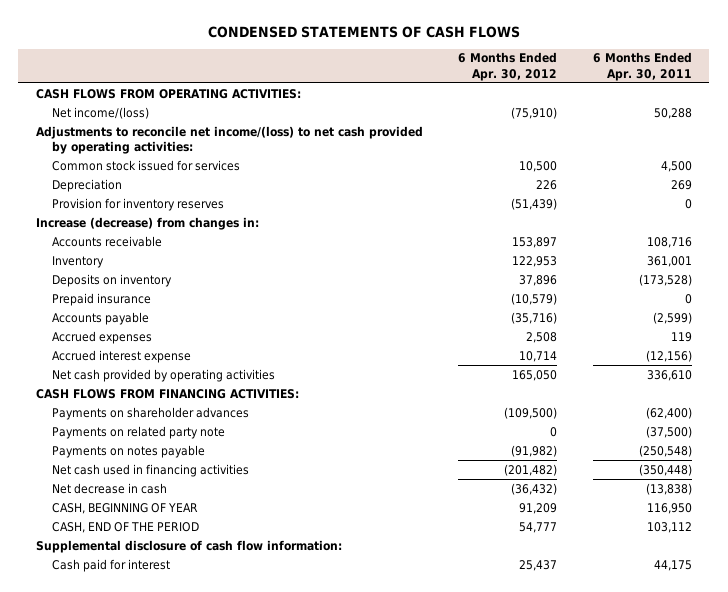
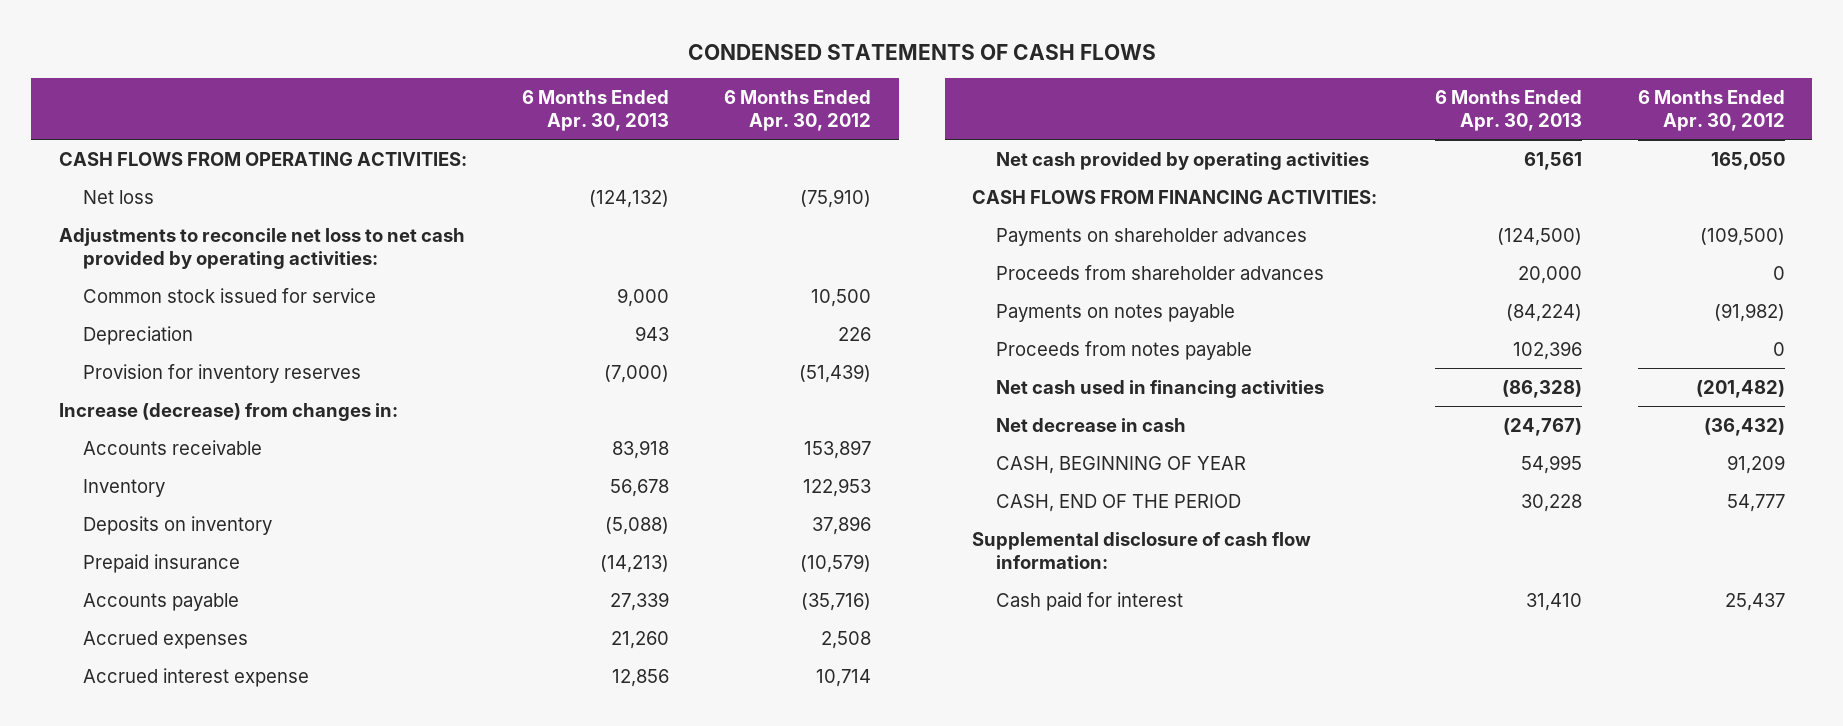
- | 6 Months Ended Apr. 30, 2012 | 6 Months Ended Apr. 30, 2011
+ | 6 Months Ended Apr. 30, 2013 | 6 Months Ended Apr. 30, 2012
- Net income/(loss) | (75,910) | 50,288
- Adjustments to reconcile net income/(loss) to net cash provided by operating activities:
- Common stock issued for services | 10,500 | 4,500
+ Net loss | (124,132) | (75,910)
+ Adjustments to reconcile net loss to net cash provided by operating activities:
+ Common stock issued for service | 9,000 | 10,500
- Payments on related party note | 0 | (37,500)
+ Proceeds from shareholder advances | 20,000 | 0
+ Proceeds from notes payable | 102,396 | 0

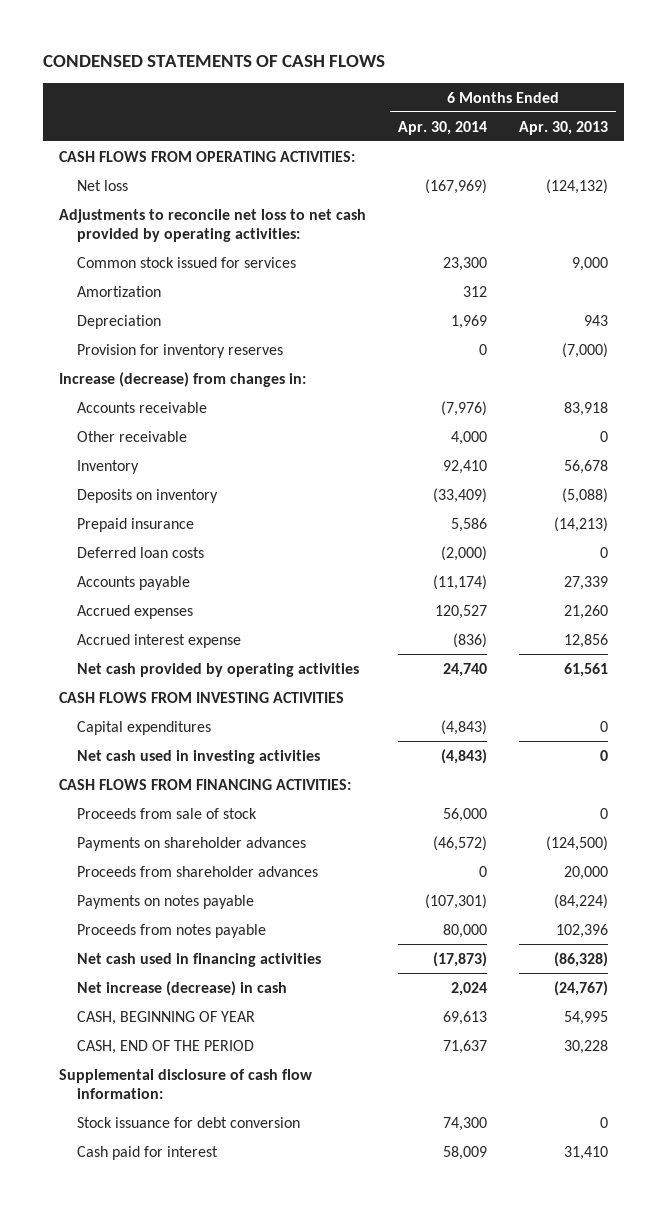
- | 6 Months Ended Apr. 30, 2013 | 6 Months Ended Apr. 30, 2012
+ | 6 Months Ended Apr. 30, 2014 | 6 Months Ended Apr. 30, 2013
- Common stock issued for service | 9,000 | 10,500
+ Common stock issued for services | 23,300 | 9,000
+ Amortization | 312 |
+ Other receivable | 4,000 | 0
+ Deferred loan costs | (2,000) | 0
+ CASH FLOWS FROM INVESTING ACTIVITIES
+ Capital expenditures | (4,843) | 0
+ Net cash used in investing activities | (4,843) | 0
+ Proceeds from sale of stock | 56,000 | 0
- Net decrease in cash | (24,767) | (36,432)
+ Net increase (decrease) in cash | 2,024 | (24,767)
+ Stock issuance for debt conversion | 74,300 | 0

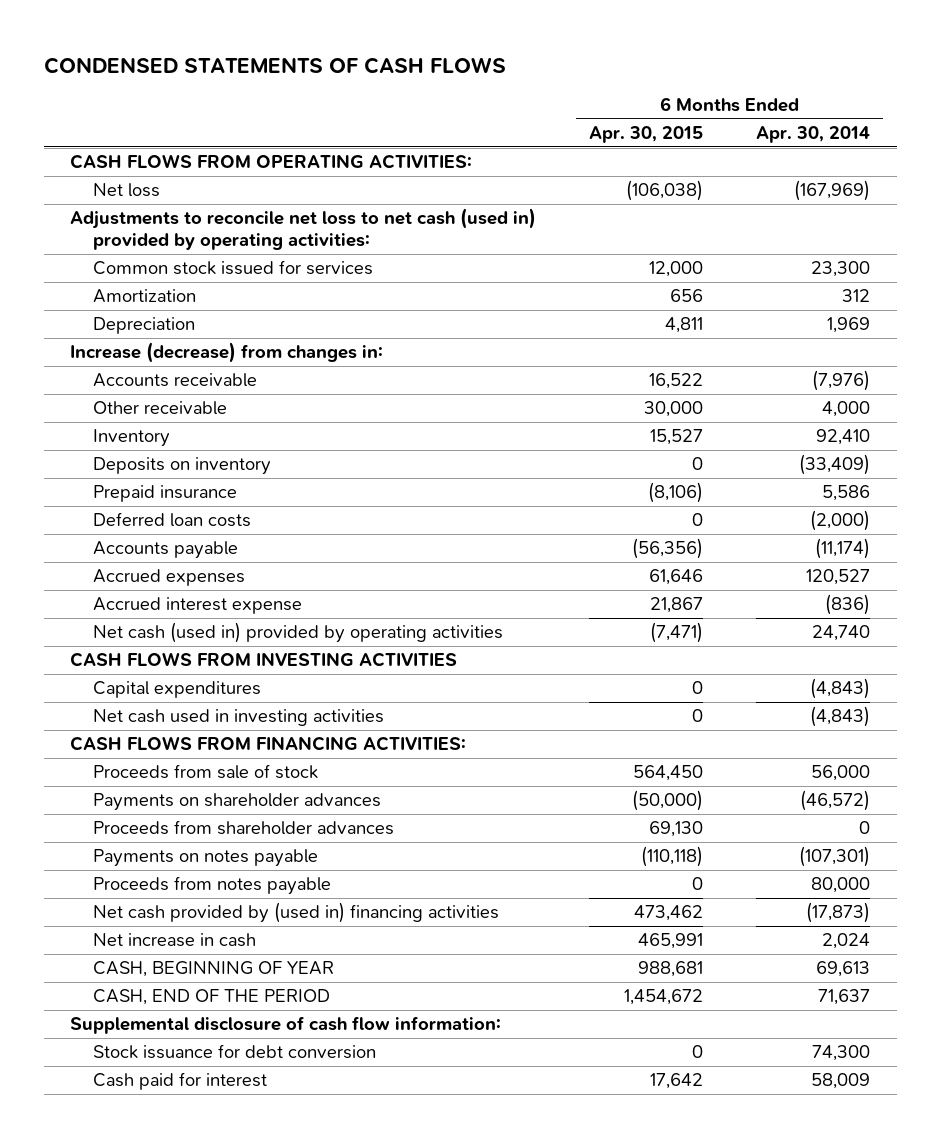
- | 6 Months Ended Apr. 30, 2014 | 6 Months Ended Apr. 30, 2013
+ | 6 Months Ended Apr. 30, 2015 | 6 Months Ended Apr. 30, 2014
- Adjustments to reconcile net loss to net cash provided by operating activities:
+ Adjustments to reconcile net loss to net cash (used in) provided by operating activities:
- Provision for inventory reserves | 0 | (7,000)
- Net cash provided by operating activities | 24,740 | 61,561
+ Net cash (used in) provided by operating activities | (7,471) | 24,740
- Net cash used in financing activities | (17,873) | (86,328)
- Net increase (decrease) in cash | 2,024 | (24,767)
+ Net cash provided by (used in) financing activities | 473,462 | (17,873)
+ Net increase in cash | 465,991 | 2,024

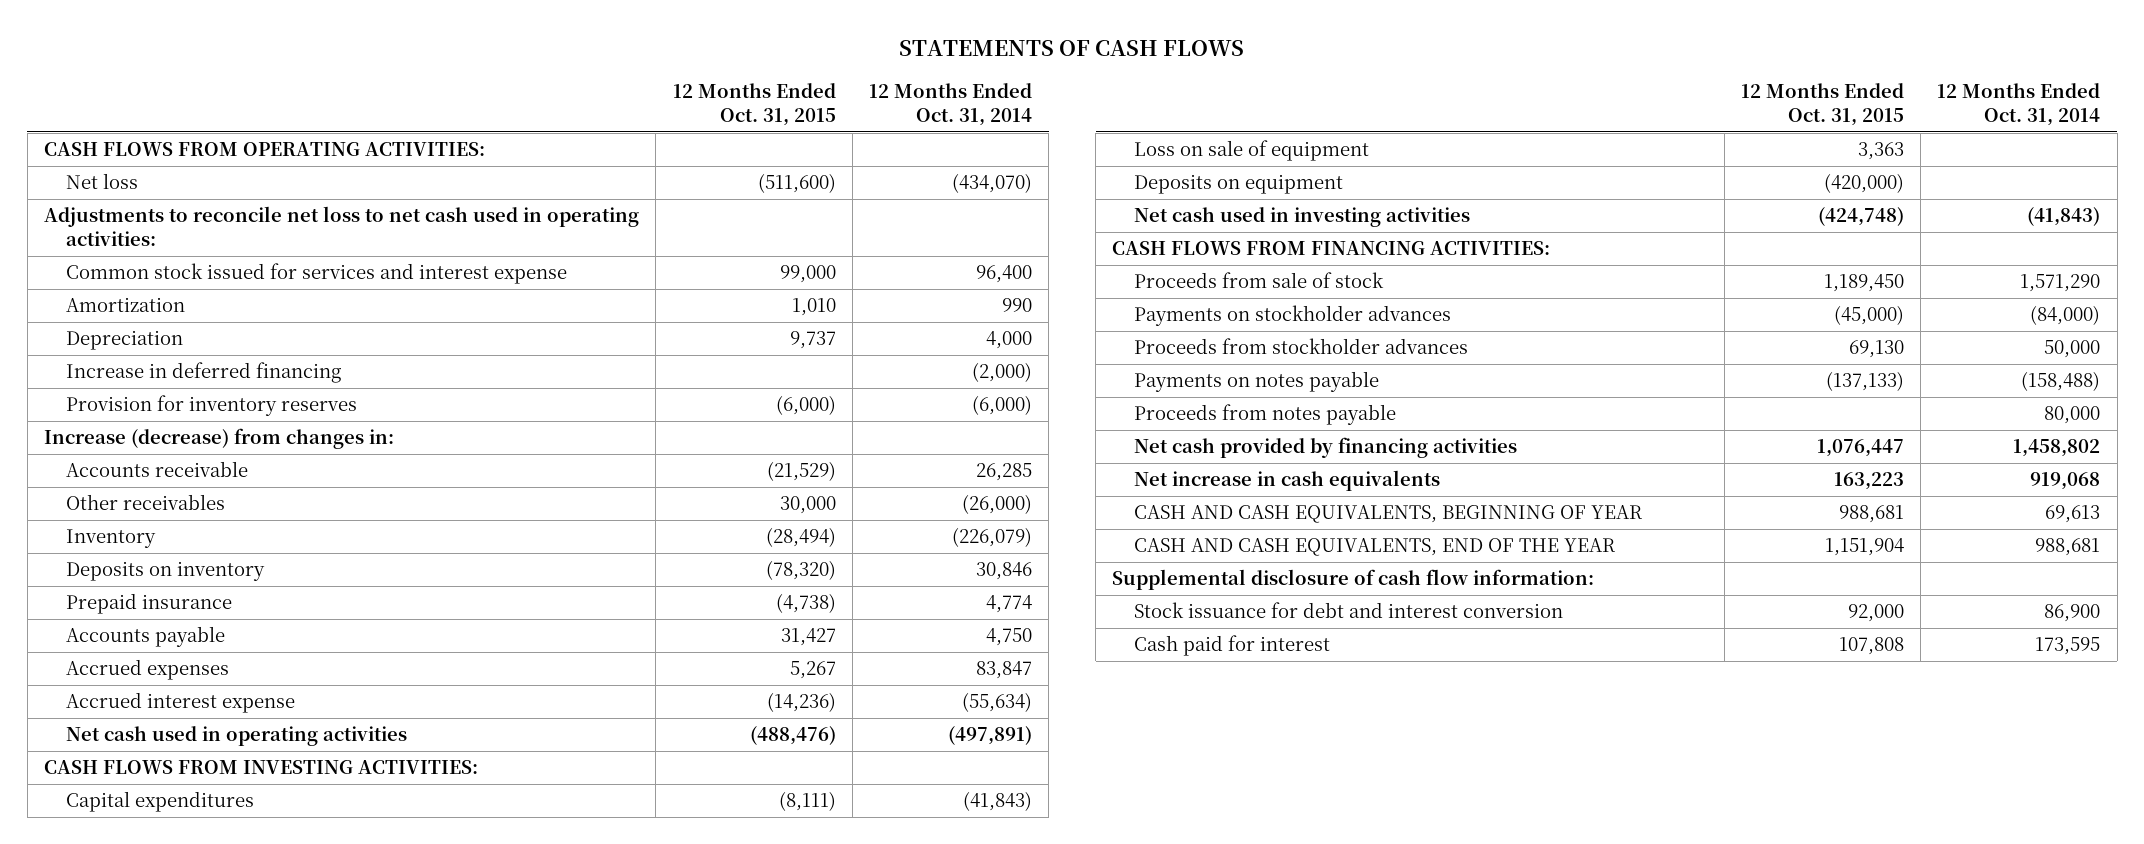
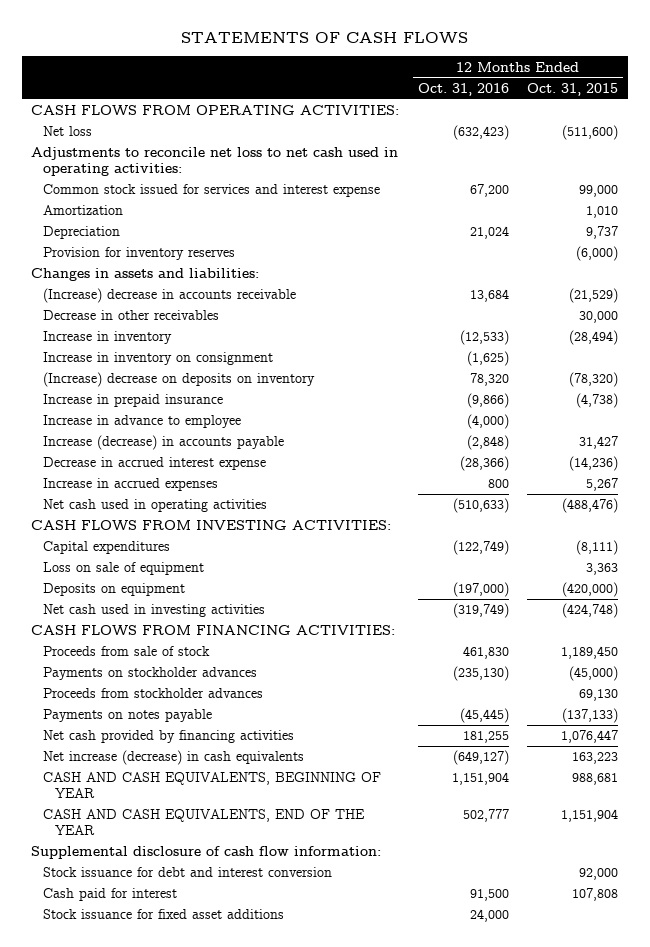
- | 12 Months Ended Oct. 31, 2015 | 12 Months Ended Oct. 31, 2014
+ | 12 Months Ended Oct. 31, 2016 | 12 Months Ended Oct. 31, 2015
- Increase in deferred financing | | (2,000)
- Increase (decrease) from changes in:
- Accounts receivable | (21,529) | 26,285
- Other receivables | 30,000 | (26,000)
- Inventory | (28,494) | (226,079)
- Deposits on inventory | (78,320) | 30,846
- Prepaid insurance | (4,738) | 4,774
- Accounts payable | 31,427 | 4,750
- Accrued expenses | 5,267 | 83,847
- Accrued interest expense | (14,236) | (55,634)
+ Changes in assets and liabilities:
+ (Increase) decrease in accounts receivable | 13,684 | (21,529)
+ Decrease in other receivables | | 30,000
+ Increase in inventory | (12,533) | (28,494)
+ Increase in inventory on consignment | (1,625) |
+ (Increase) decrease on deposits on inventory | 78,320 | (78,320)
+ Increase in prepaid insurance | (9,866) | (4,738)
+ Increase in advance to employee | (4,000) |
+ Increase (decrease) in accounts payable | (2,848) | 31,427
+ Decrease in accrued interest expense | (28,366) | (14,236)
+ Increase in accrued expenses | 800 | 5,267
- Proceeds from notes payable | | 80,000
- Net increase in cash equivalents | 163,223 | 919,068
+ Net increase (decrease) in cash equivalents | (649,127) | 163,223
+ Stock issuance for fixed asset additions | 24,000 |

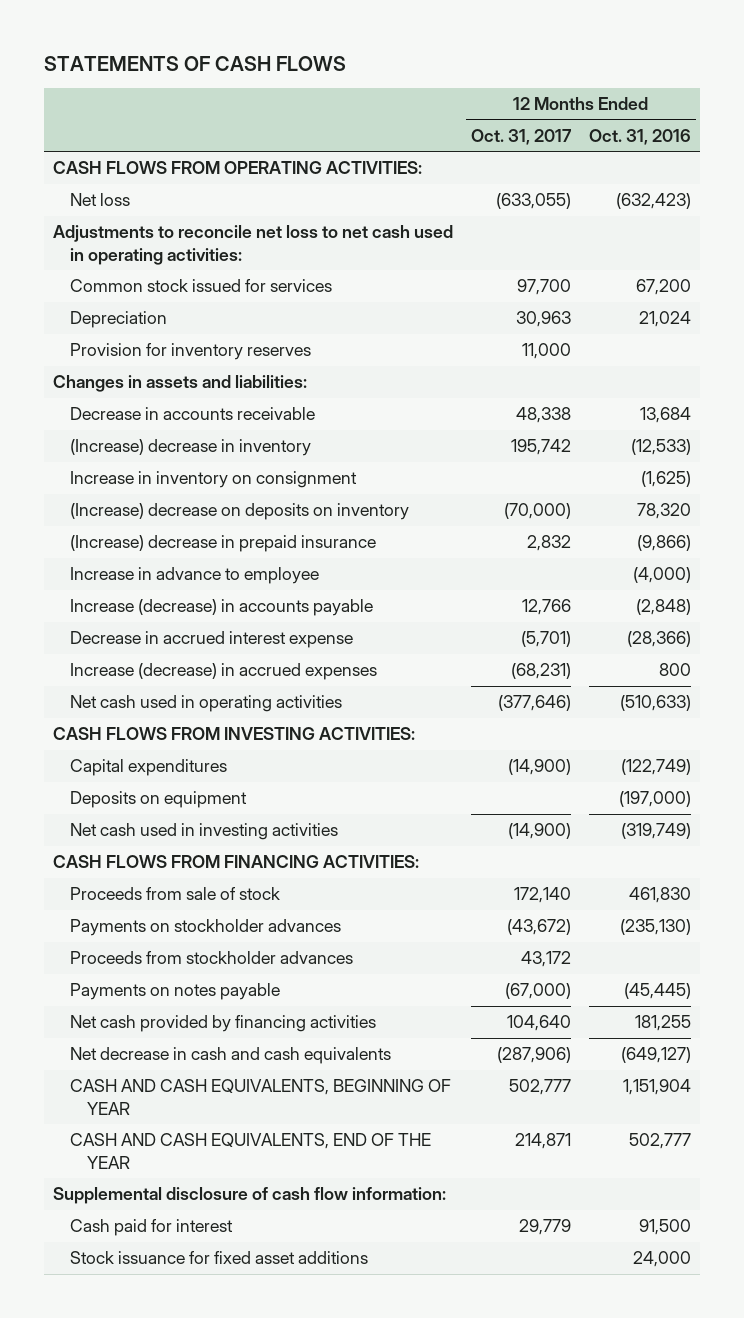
- | 12 Months Ended Oct. 31, 2016 | 12 Months Ended Oct. 31, 2015
+ | 12 Months Ended Oct. 31, 2017 | 12 Months Ended Oct. 31, 2016
- Common stock issued for services and interest expense | 67,200 | 99,000
- Amortization | | 1,010
+ Common stock issued for services | 97,700 | 67,200
- (Increase) decrease in accounts receivable | 13,684 | (21,529)
- Decrease in other receivables | | 30,000
- Increase in inventory | (12,533) | (28,494)
+ Decrease in accounts receivable | 48,338 | 13,684
+ (Increase) decrease in inventory | 195,742 | (12,533)
- Increase in prepaid insurance | (9,866) | (4,738)
+ (Increase) decrease in prepaid insurance | 2,832 | (9,866)
- Increase in accrued expenses | 800 | 5,267
+ Increase (decrease) in accrued expenses | (68,231) | 800
- Loss on sale of equipment | | 3,363
- Net increase (decrease) in cash equivalents | (649,127) | 163,223
+ Net decrease in cash and cash equivalents | (287,906) | (649,127)
- Stock issuance for debt and interest conversion | | 92,000

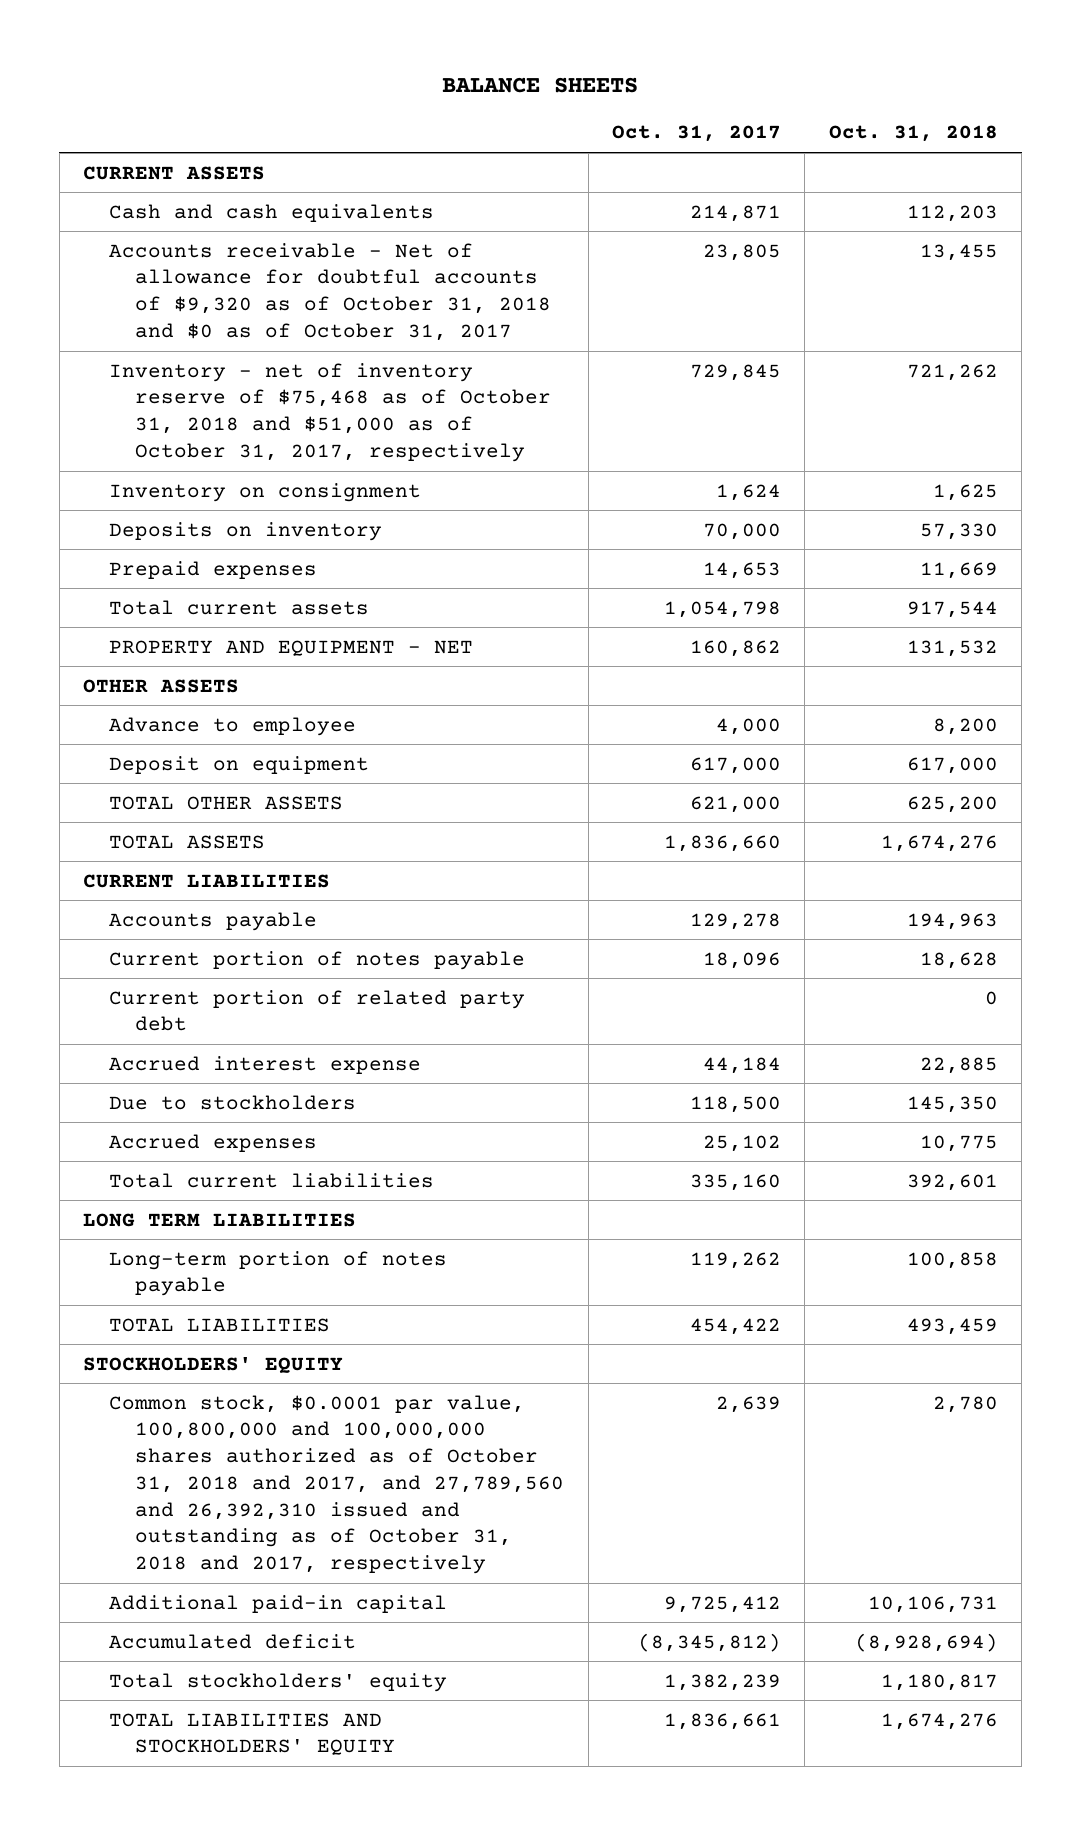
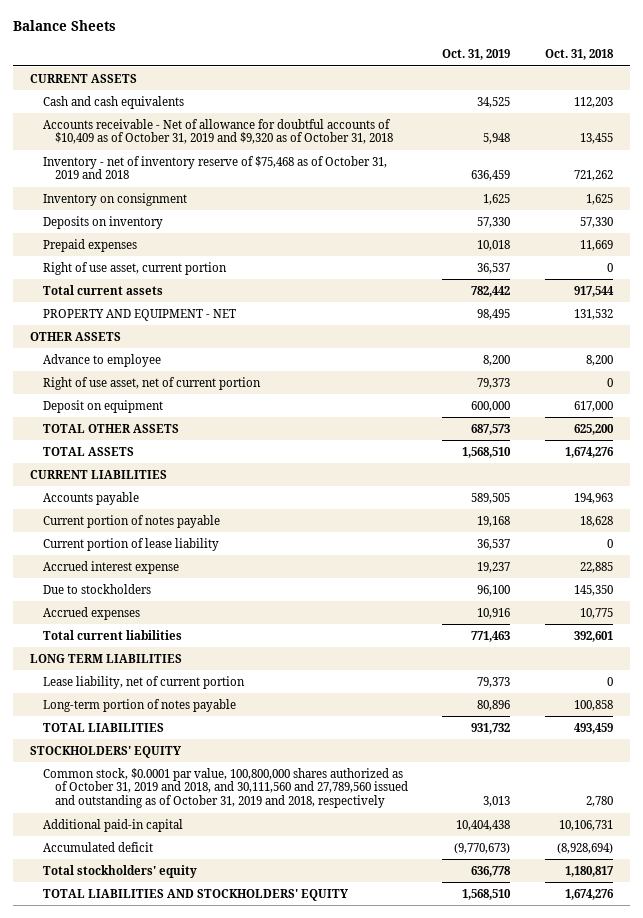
- BALANCE SHEETS
+ Balance Sheets
- | Oct. 31, 2017 | Oct. 31, 2018
+ | Oct. 31, 2019 | Oct. 31, 2018
- Accounts receivable - Net of allowance for doubtful accounts of $9,320 as of October 31, 2018 and $0 as of October 31, 2017 | 23,805 | 13,455
- Inventory - net of inventory reserve of $75,468 as of October 31, 2018 and $51,000 as of October 31, 2017, respectively | 729,845 | 721,262
+ Accounts receivable - Net of allowance for doubtful accounts of $10,409 as of October 31, 2019 and $9,320 as of October 31, 2018 | 5,948 | 13,455
+ Inventory - net of inventory reserve of $75,468 as of October 31, 2019 and 2018 | 636,459 | 721,262
+ Right of use asset, current portion | 36,537 | 0
+ Right of use asset, net of current portion | 79,373 | 0
- Current portion of related party debt | | 0
+ Current portion of lease liability | 36,537 | 0
+ Lease liability, net of current portion | 79,373 | 0
- Common stock, $0.0001 par value, 100,800,000 and 100,000,000 shares authorized as of October 31, 2018 and 2017, and 27,789,560 and 26,392,310 issued and outstanding as of October 31, 2018 and 2017, respectively | 2,639 | 2,780
+ Common stock, $0.0001 par value, 100,800,000 shares authorized as of October 31, 2019 and 2018, and 30,111,560 and 27,789,560 issued and outstanding as of October 31, 2019 and 2018, respectively | 3,013 | 2,780

